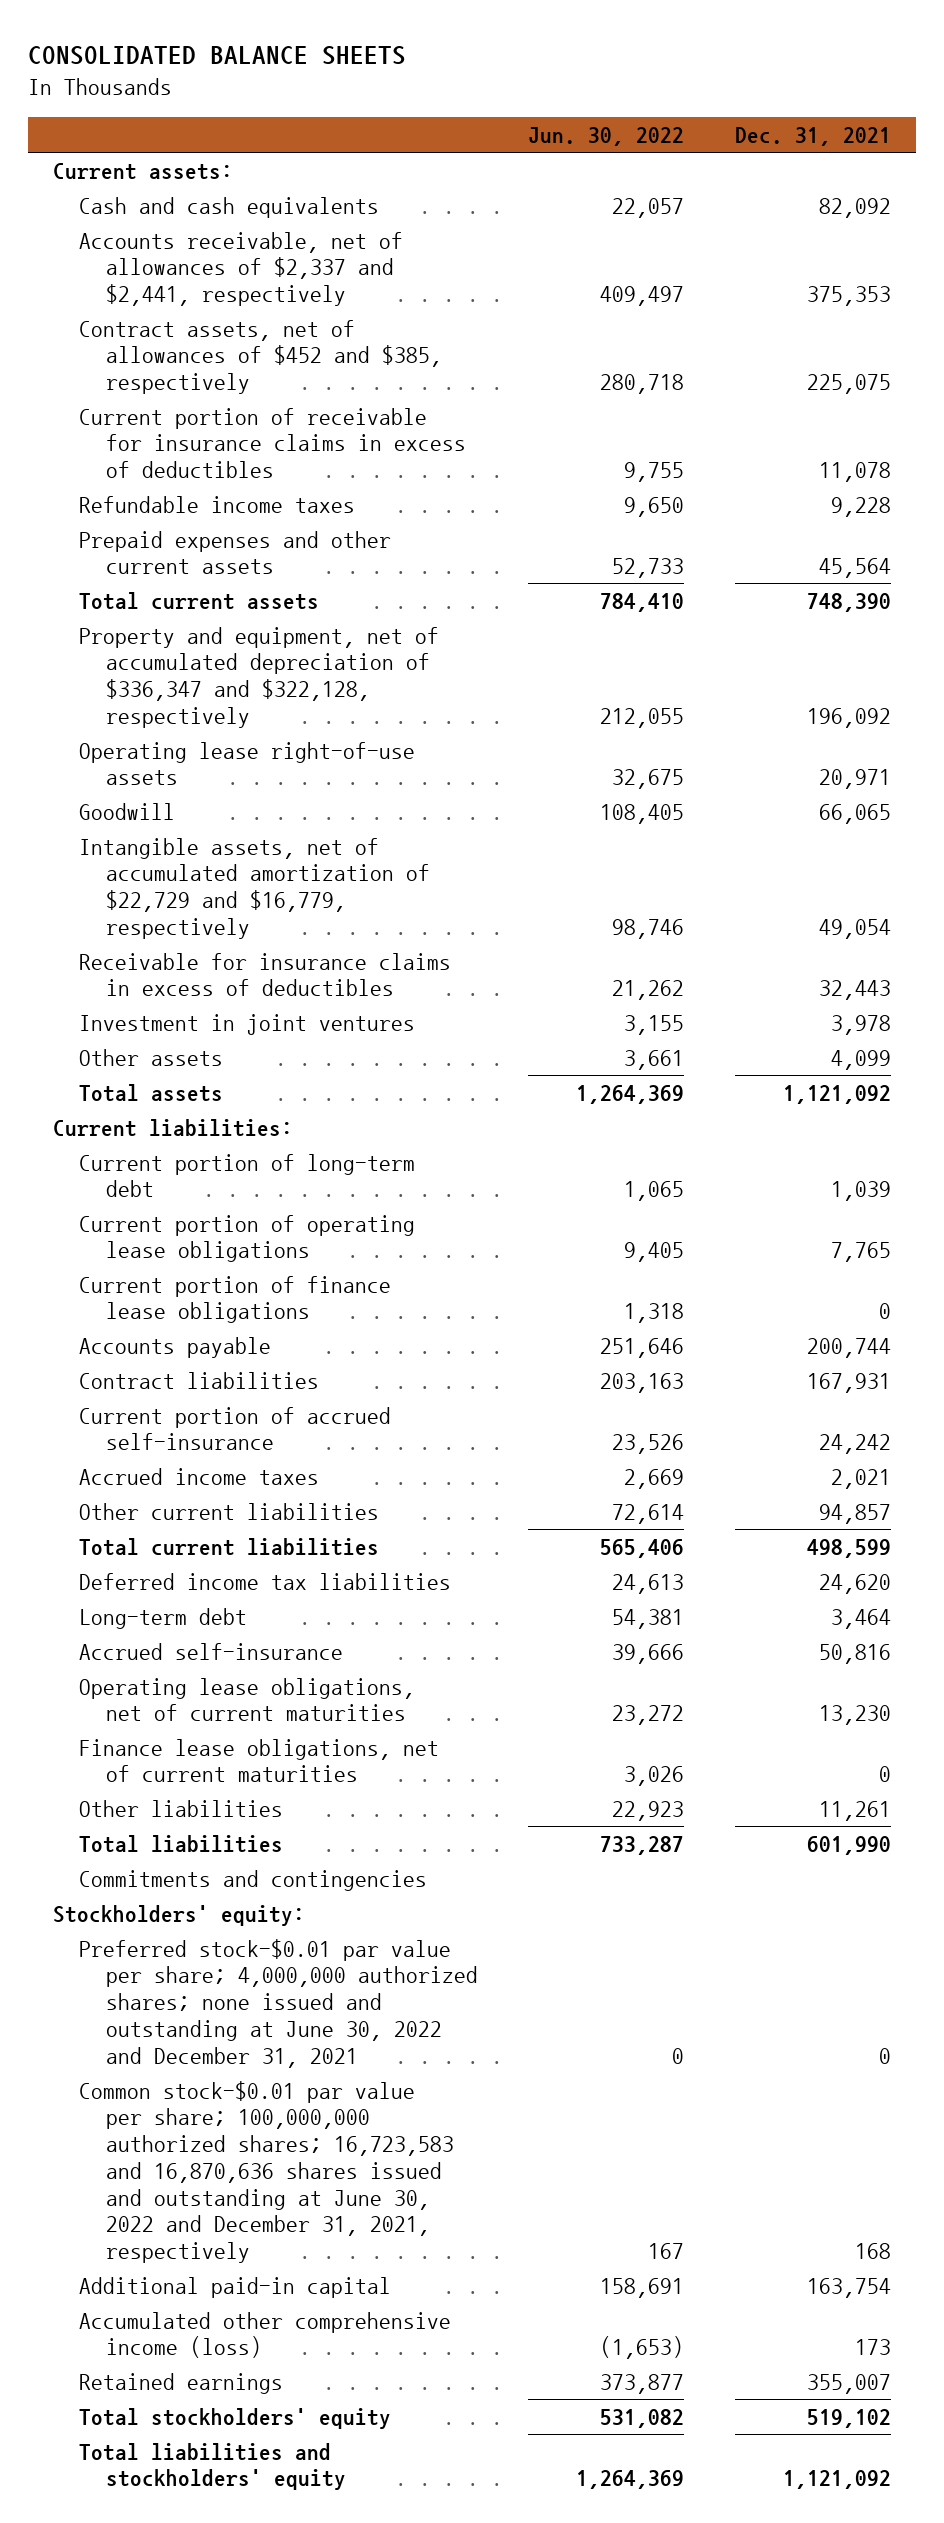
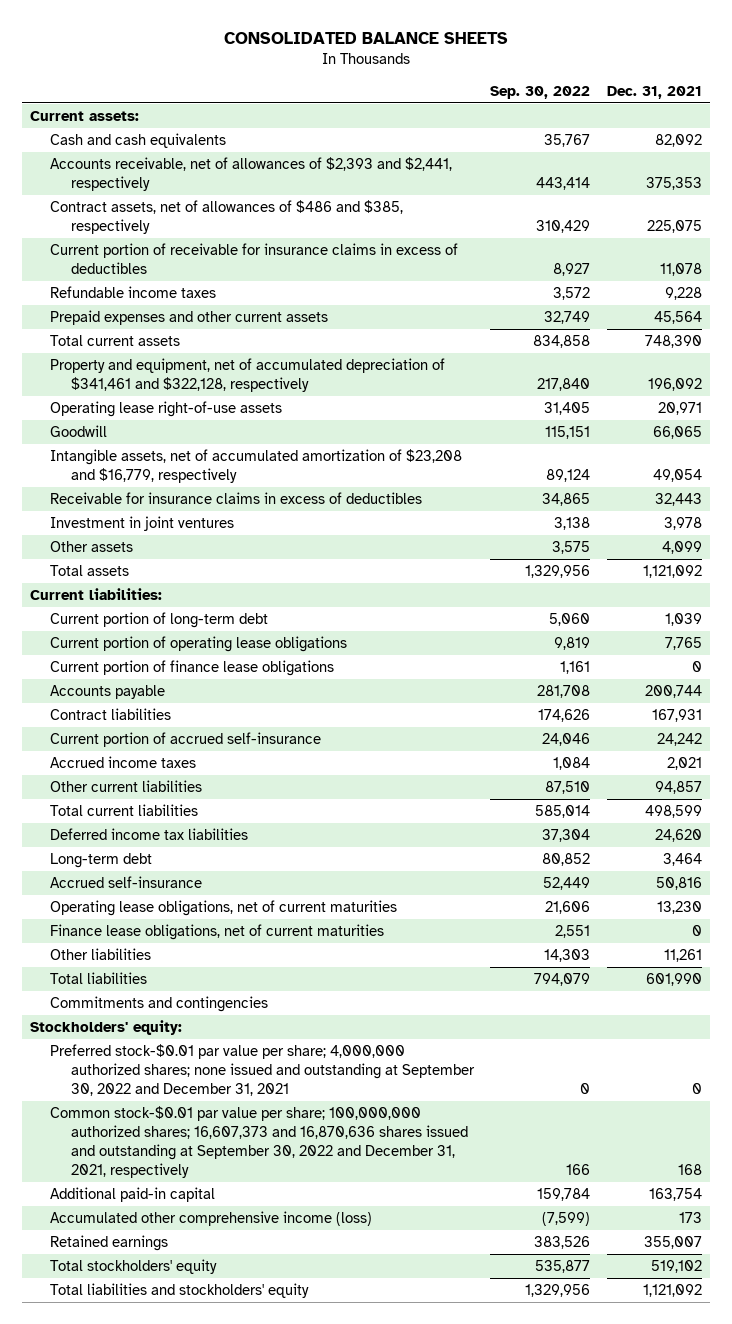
- | Jun. 30, 2022 | Dec. 31, 2021
+ | Sep. 30, 2022 | Dec. 31, 2021
- Accounts receivable, net of allowances of $2,337 and $2,441, respectively | 409,497 | 375,353
- Contract assets, net of allowances of $452 and $385, respectively | 280,718 | 225,075
+ Accounts receivable, net of allowances of $2,393 and $2,441, respectively | 443,414 | 375,353
+ Contract assets, net of allowances of $486 and $385, respectively | 310,429 | 225,075
- Property and equipment, net of accumulated depreciation of $336,347 and $322,128, respectively | 212,055 | 196,092
+ Property and equipment, net of accumulated depreciation of $341,461 and $322,128, respectively | 217,840 | 196,092
- Intangible assets, net of accumulated amortization of $22,729 and $16,779, respectively | 98,746 | 49,054
+ Intangible assets, net of accumulated amortization of $23,208 and $16,779, respectively | 89,124 | 49,054
- Preferred stock-$0.01 par value per share; 4,000,000 authorized shares; none issued and outstanding at June 30, 2022 and December 31, 2021 | 0 | 0
- Common stock-$0.01 par value per share; 100,000,000 authorized shares; 16,723,583 and 16,870,636 shares issued and outstanding at June 30, 2022 and December 31, 2021, respectively | 167 | 168
+ Preferred stock-$0.01 par value per share; 4,000,000 authorized shares; none issued and outstanding at September 30, 2022 and December 31, 2021 | 0 | 0
+ Common stock-$0.01 par value per share; 100,000,000 authorized shares; 16,607,373 and 16,870,636 shares issued and outstanding at September 30, 2022 and December 31, 2021, respectively | 166 | 168

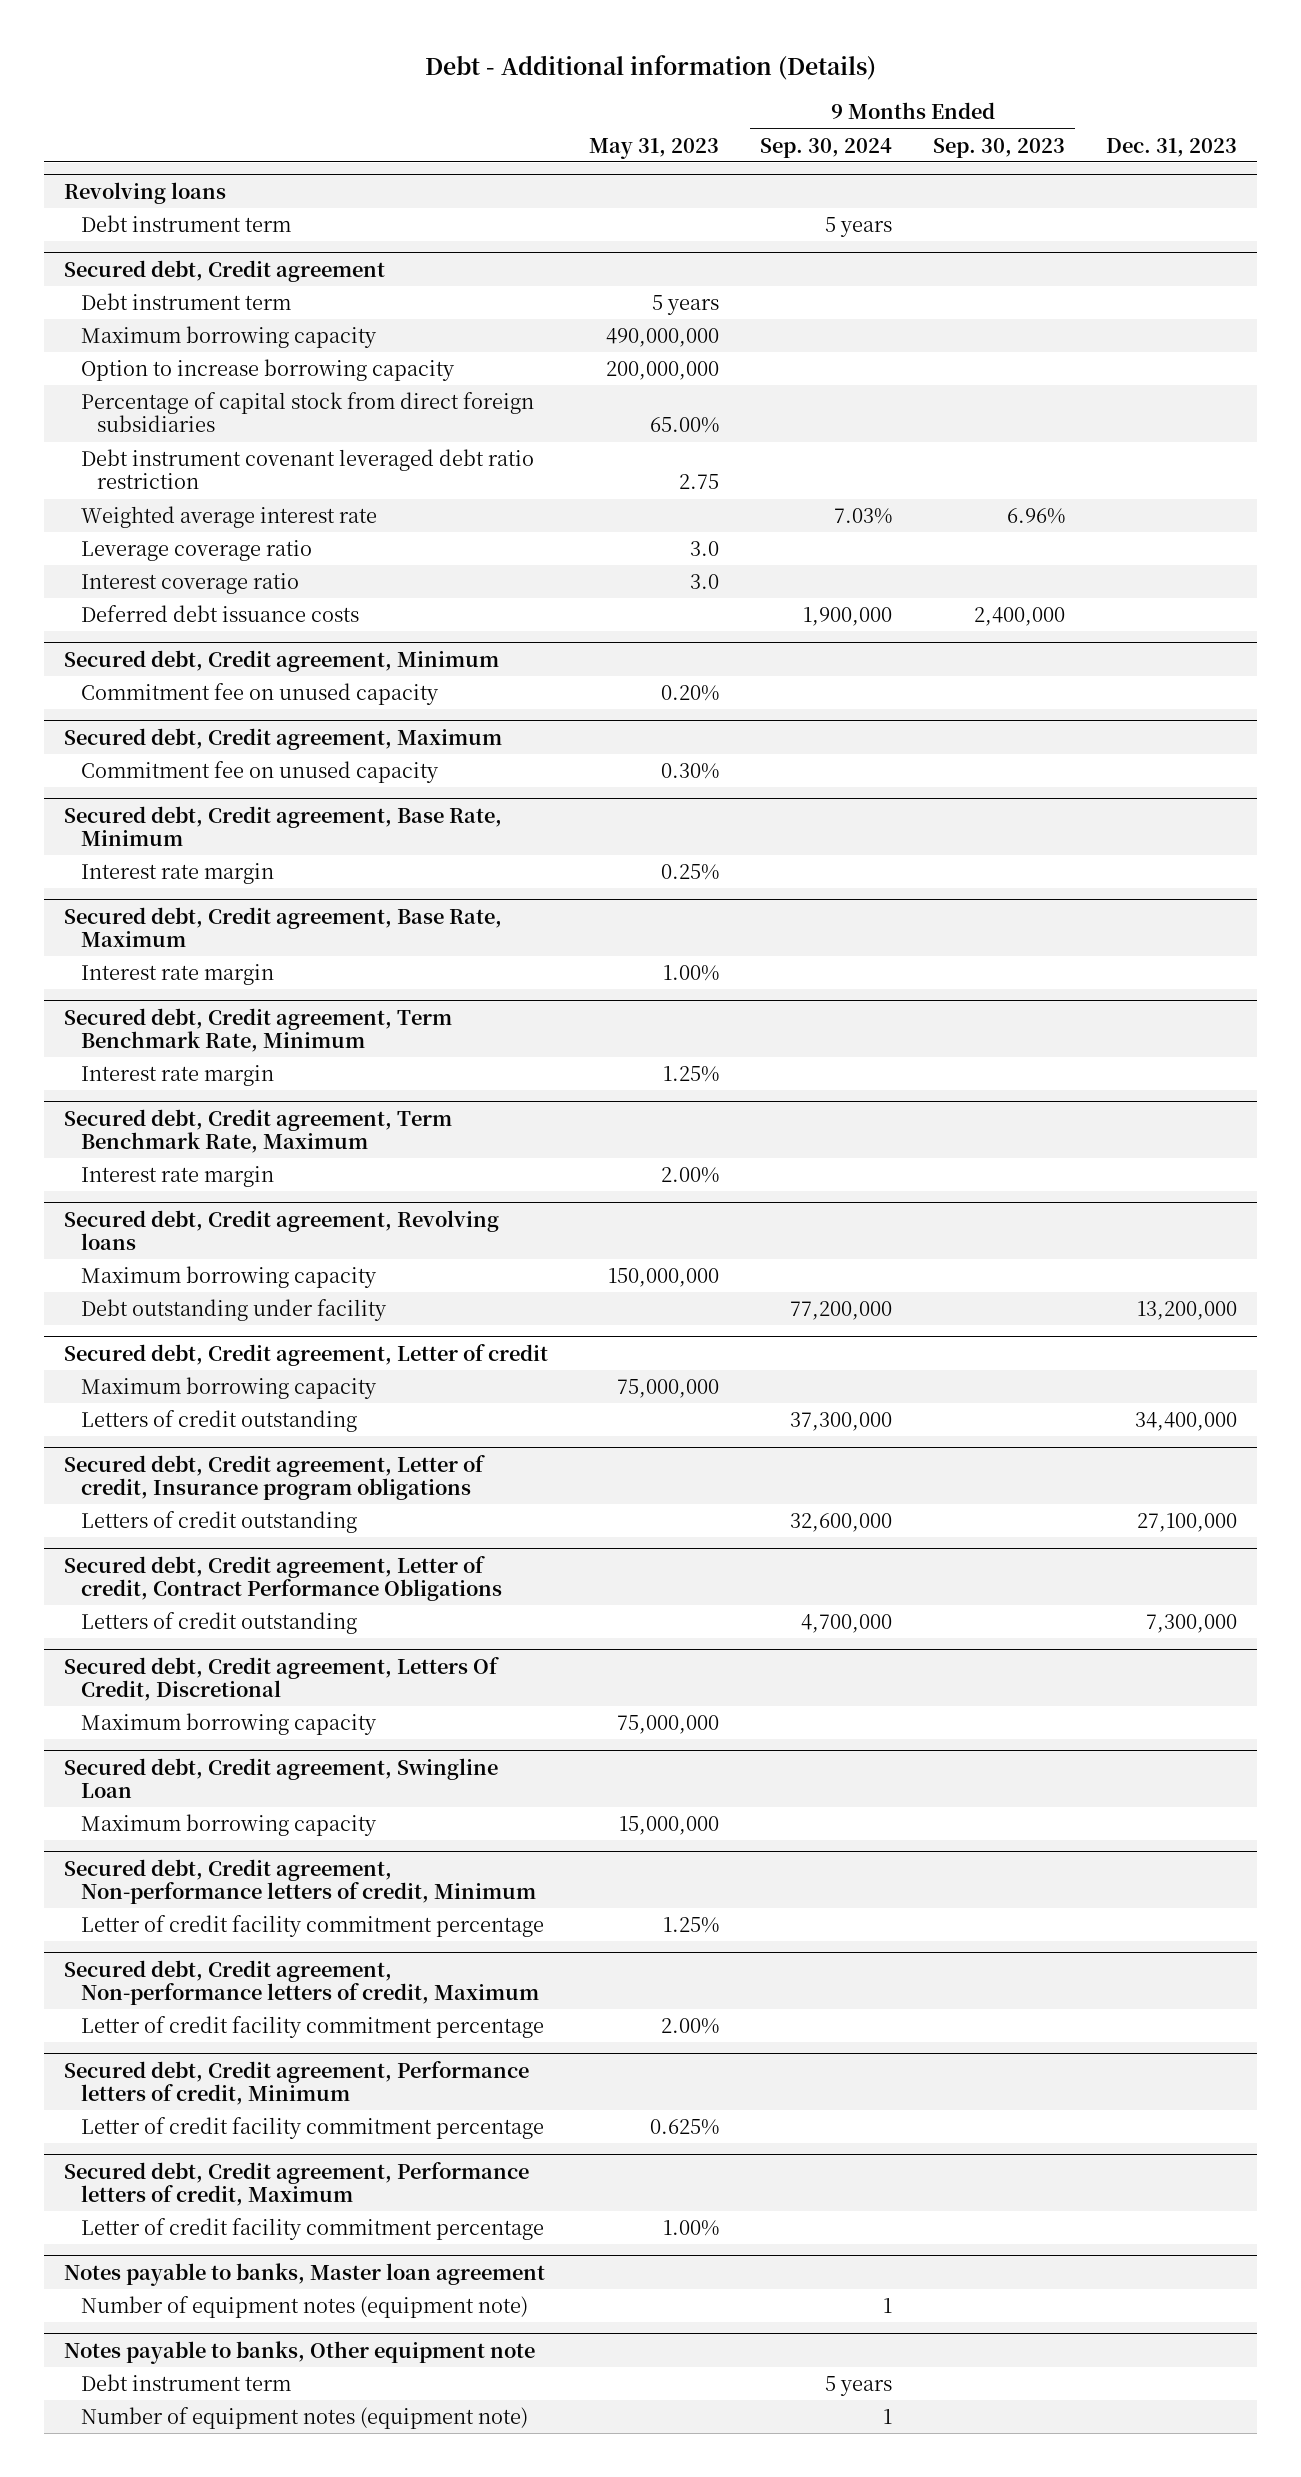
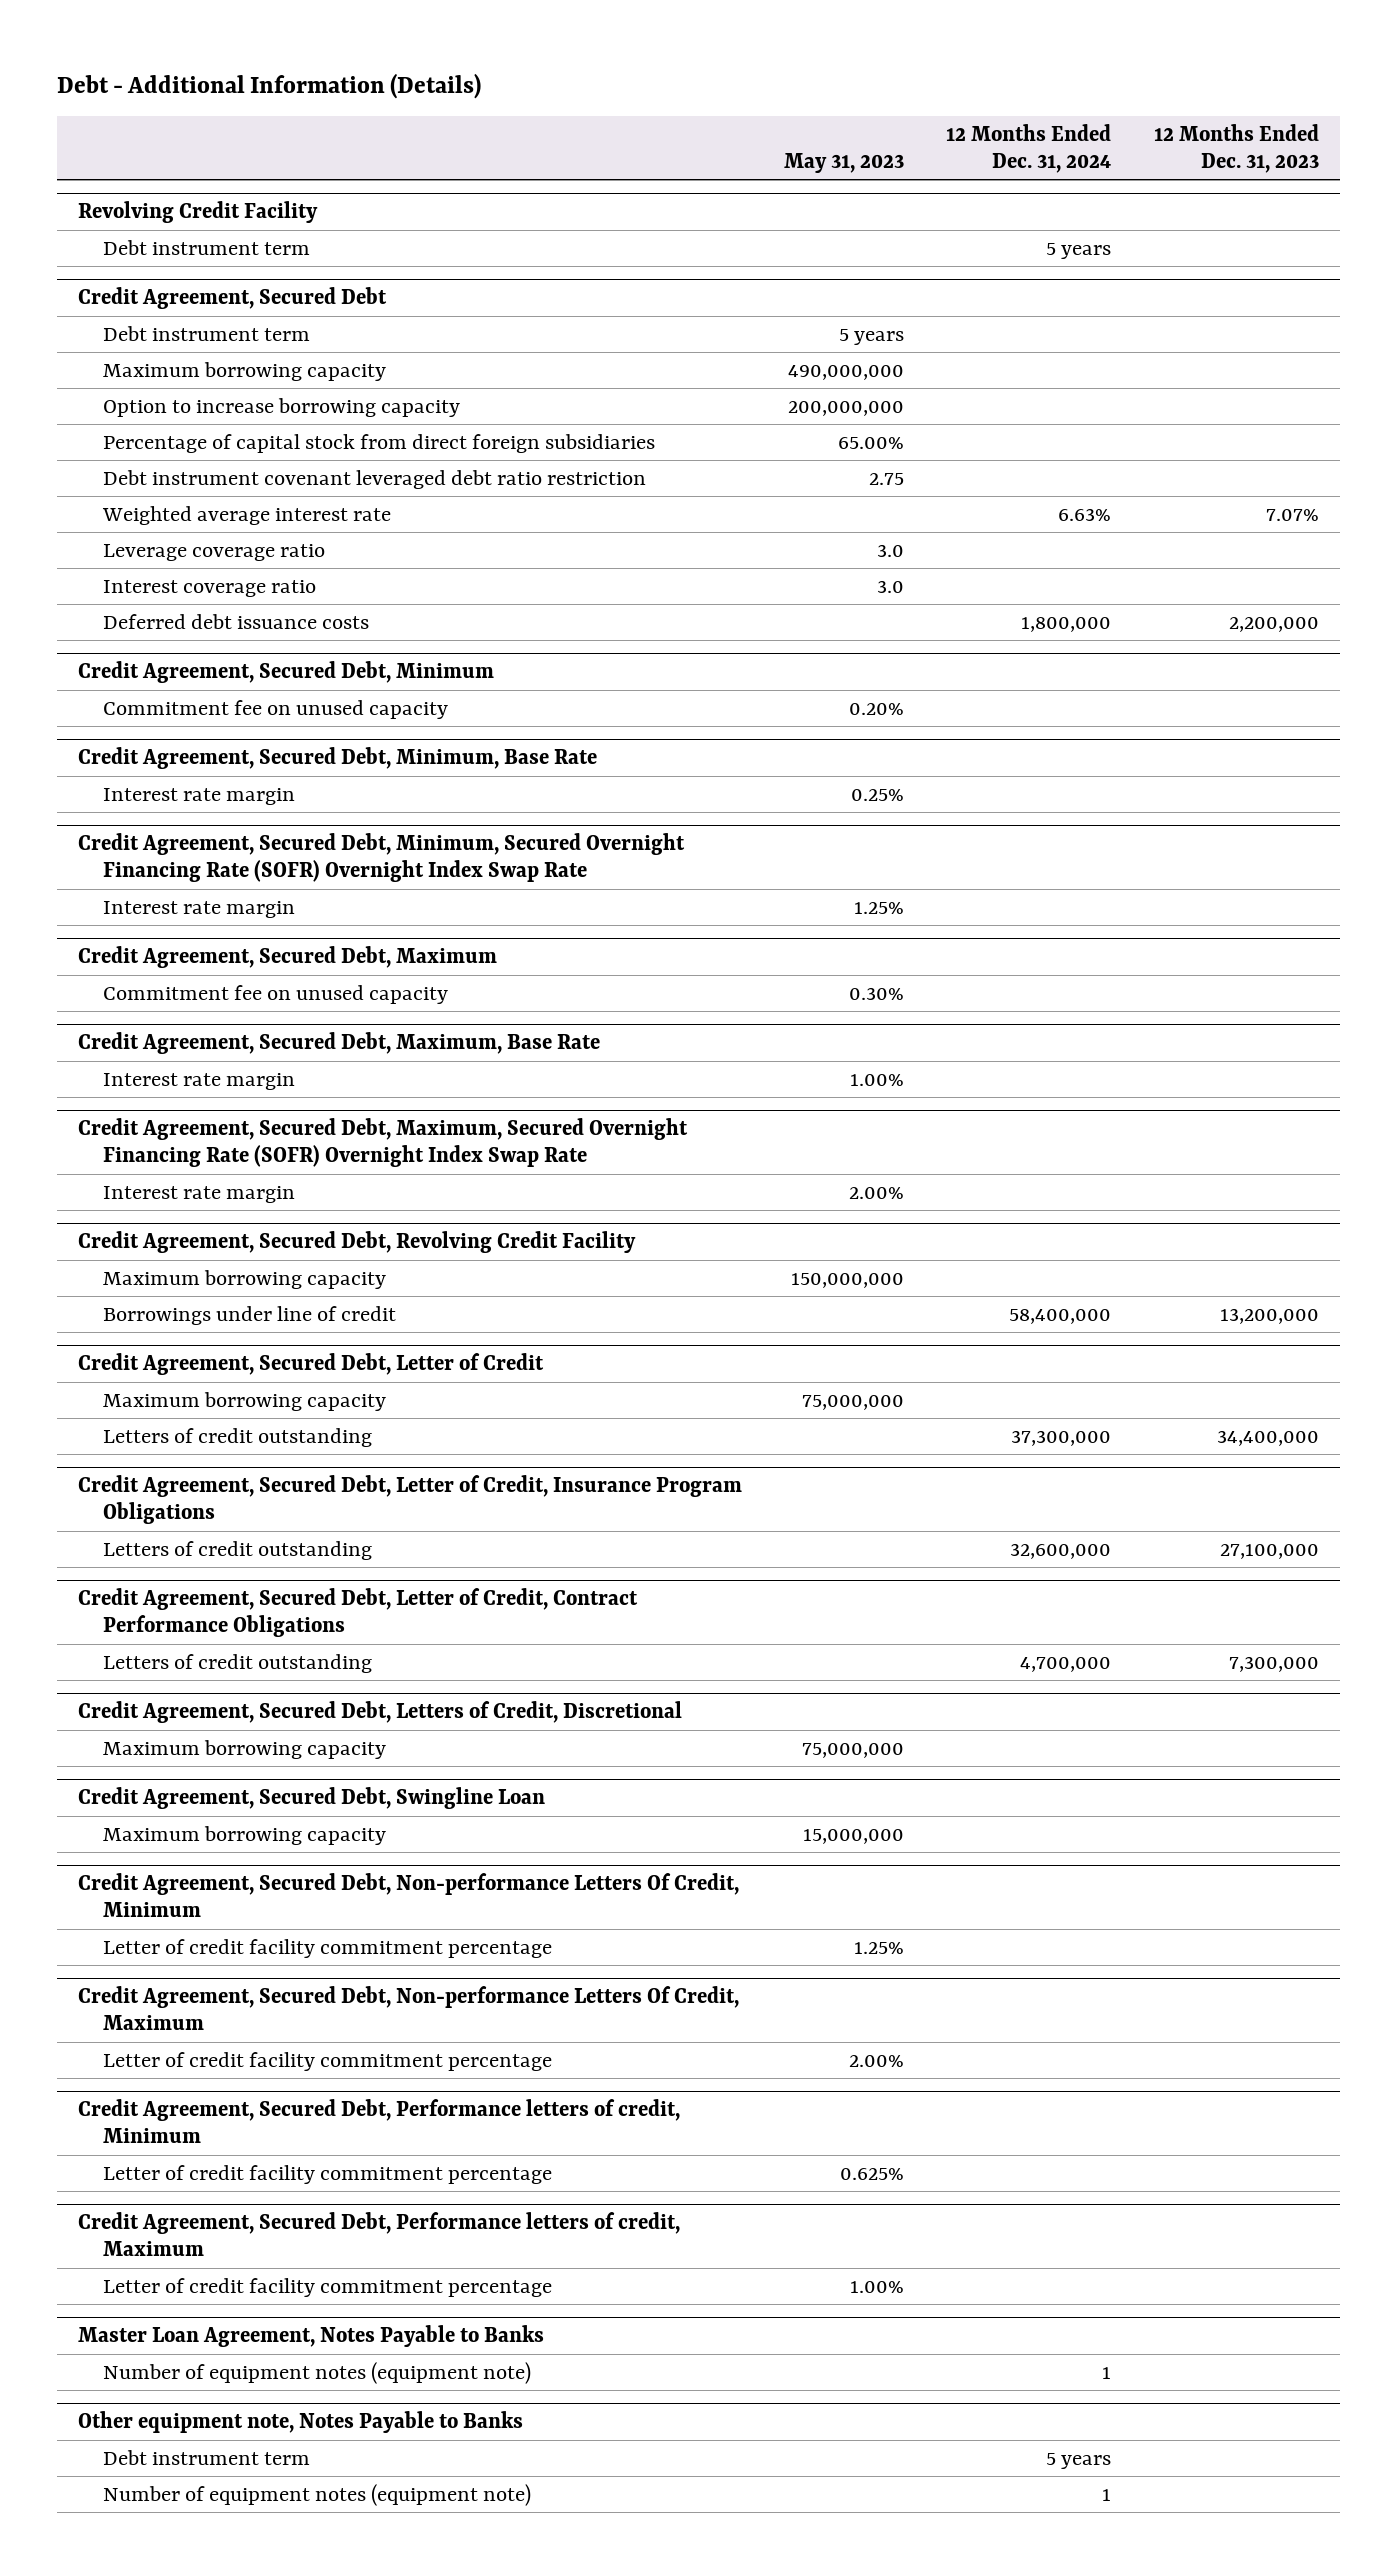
- Debt - Additional information (Details)
+ Debt - Additional Information (Details)
- | May 31, 2023 | 9 Months Ended Sep. 30, 2024 | 9 Months Ended Sep. 30, 2023 | Dec. 31, 2023
+ | May 31, 2023 | 12 Months Ended Dec. 31, 2024 | 12 Months Ended Dec. 31, 2023
- Revolving loans
+ Revolving Credit Facility
- Secured debt, Credit agreement
+ Credit Agreement, Secured Debt
- Secured debt, Credit agreement, Minimum
+ Credit Agreement, Secured Debt, Minimum
- Secured debt, Credit agreement, Maximum
- Commitment fee on unused capacity | 0.30% | | |
- Secured debt, Credit agreement, Base Rate, Minimum
+ Credit Agreement, Secured Debt, Minimum, Base Rate
- Secured debt, Credit agreement, Base Rate, Maximum
- Interest rate margin | 1.00% | | |
- Secured debt, Credit agreement, Term Benchmark Rate, Minimum
+ Credit Agreement, Secured Debt, Minimum, Secured Overnight Financing Rate (SOFR) Overnight Index Swap Rate
- Secured debt, Credit agreement, Term Benchmark Rate, Maximum
+ Credit Agreement, Secured Debt, Maximum
+ Commitment fee on unused capacity | 0.30% | |
+ Credit Agreement, Secured Debt, Maximum, Base Rate
+ Interest rate margin | 1.00% | |
+ Credit Agreement, Secured Debt, Maximum, Secured Overnight Financing Rate (SOFR) Overnight Index Swap Rate
- Secured debt, Credit agreement, Revolving loans
+ Credit Agreement, Secured Debt, Revolving Credit Facility
- Debt outstanding under facility | | 77,200,000 | | 13,200,000
- Secured debt, Credit agreement, Letter of credit
+ Borrowings under line of credit | | 58,400,000 | 13,200,000
+ Credit Agreement, Secured Debt, Letter of Credit
- Secured debt, Credit agreement, Letter of credit, Insurance program obligations
+ Credit Agreement, Secured Debt, Letter of Credit, Insurance Program Obligations
- Secured debt, Credit agreement, Letter of credit, Contract Performance Obligations
+ Credit Agreement, Secured Debt, Letter of Credit, Contract Performance Obligations
- Secured debt, Credit agreement, Letters Of Credit, Discretional
+ Credit Agreement, Secured Debt, Letters of Credit, Discretional
- Secured debt, Credit agreement, Swingline Loan
+ Credit Agreement, Secured Debt, Swingline Loan
- Secured debt, Credit agreement, Non-performance letters of credit, Minimum
+ Credit Agreement, Secured Debt, Non-performance Letters Of Credit, Minimum
- Secured debt, Credit agreement, Non-performance letters of credit, Maximum
+ Credit Agreement, Secured Debt, Non-performance Letters Of Credit, Maximum
- Secured debt, Credit agreement, Performance letters of credit, Minimum
+ Credit Agreement, Secured Debt, Performance letters of credit, Minimum
- Secured debt, Credit agreement, Performance letters of credit, Maximum
+ Credit Agreement, Secured Debt, Performance letters of credit, Maximum
- Notes payable to banks, Master loan agreement
+ Master Loan Agreement, Notes Payable to Banks
- Notes payable to banks, Other equipment note
+ Other equipment note, Notes Payable to Banks

